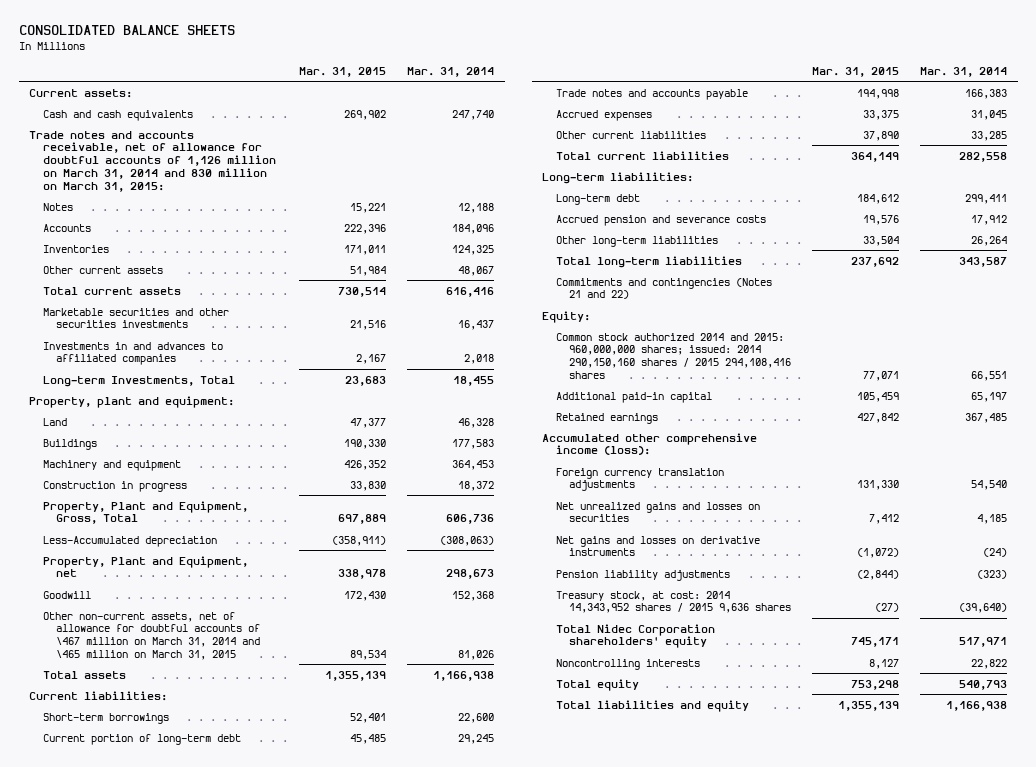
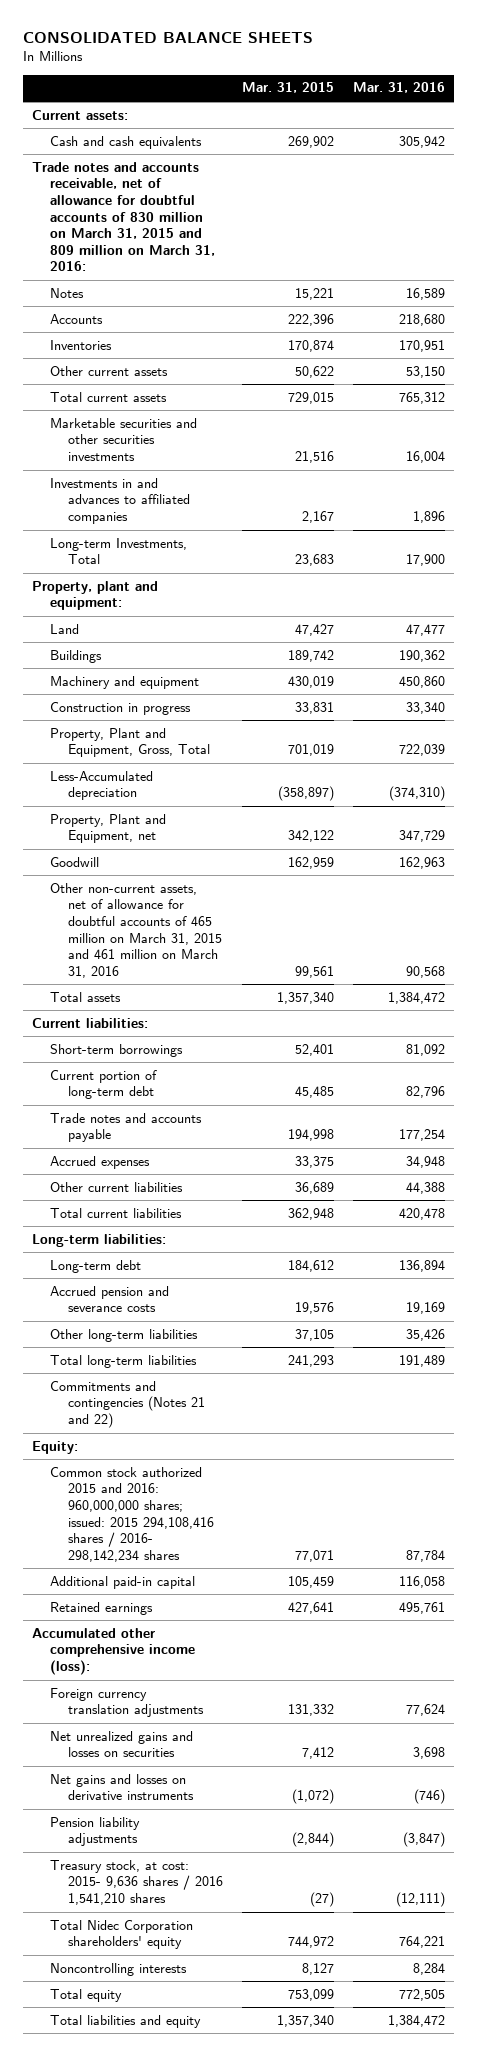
- | Mar. 31, 2015 | Mar. 31, 2014
+ | Mar. 31, 2015 | Mar. 31, 2016
- Trade notes and accounts receivable, net of allowance for doubtful accounts of 1,126 million on March 31, 2014 and 830 million on March 31, 2015:
+ Trade notes and accounts receivable, net of allowance for doubtful accounts of 830 million on March 31, 2015 and 809 million on March 31, 2016:
- Inventories | 171,011 | 124,325
- Other current assets | 51,984 | 48,067
- Total current assets | 730,514 | 616,416
+ Inventories | 170,874 | 170,951
+ Other current assets | 50,622 | 53,150
+ Total current assets | 729,015 | 765,312
- Land | 47,377 | 46,328
- Buildings | 190,330 | 177,583
- Machinery and equipment | 426,352 | 364,453
- Construction in progress | 33,830 | 18,372
- Property, Plant and Equipment, Gross, Total | 697,889 | 606,736
- Less-Accumulated depreciation | (358,911) | (308,063)
- Property, Plant and Equipment, net | 338,978 | 298,673
- Goodwill | 172,430 | 152,368
- Other non-current assets, net of allowance for doubtful accounts of \467 million on March 31, 2014 and \465 million on March 31, 2015 | 89,534 | 81,026
- Total assets | 1,355,139 | 1,166,938
+ Land | 47,427 | 47,477
+ Buildings | 189,742 | 190,362
+ Machinery and equipment | 430,019 | 450,860
+ Construction in progress | 33,831 | 33,340
+ Property, Plant and Equipment, Gross, Total | 701,019 | 722,039
+ Less-Accumulated depreciation | (358,897) | (374,310)
+ Property, Plant and Equipment, net | 342,122 | 347,729
+ Goodwill | 162,959 | 162,963
+ Other non-current assets, net of allowance for doubtful accounts of 465 million on March 31, 2015 and 461 million on March 31, 2016 | 99,561 | 90,568
+ Total assets | 1,357,340 | 1,384,472
- Other current liabilities | 37,890 | 33,285
- Total current liabilities | 364,149 | 282,558
+ Other current liabilities | 36,689 | 44,388
+ Total current liabilities | 362,948 | 420,478
- Other long-term liabilities | 33,504 | 26,264
- Total long-term liabilities | 237,692 | 343,587
+ Other long-term liabilities | 37,105 | 35,426
+ Total long-term liabilities | 241,293 | 191,489
- Common stock authorized 2014 and 2015: 960,000,000 shares; issued: 2014 290,150,160 shares / 2015 294,108,416 shares | 77,071 | 66,551
+ Common stock authorized 2015 and 2016: 960,000,000 shares; issued: 2015 294,108,416 shares / 2016- 298,142,234 shares | 77,071 | 87,784
- Retained earnings | 427,842 | 367,485
+ Retained earnings | 427,641 | 495,761
- Foreign currency translation adjustments | 131,330 | 54,540
+ Foreign currency translation adjustments | 131,332 | 77,624
- Treasury stock, at cost: 2014 14,343,952 shares / 2015 9,636 shares | (27) | (39,640)
- Total Nidec Corporation shareholders' equity | 745,171 | 517,971
+ Treasury stock, at cost: 2015- 9,636 shares / 2016 1,541,210 shares | (27) | (12,111)
+ Total Nidec Corporation shareholders' equity | 744,972 | 764,221
- Total equity | 753,298 | 540,793
- Total liabilities and equity | 1,355,139 | 1,166,938
+ Total equity | 753,099 | 772,505
+ Total liabilities and equity | 1,357,340 | 1,384,472

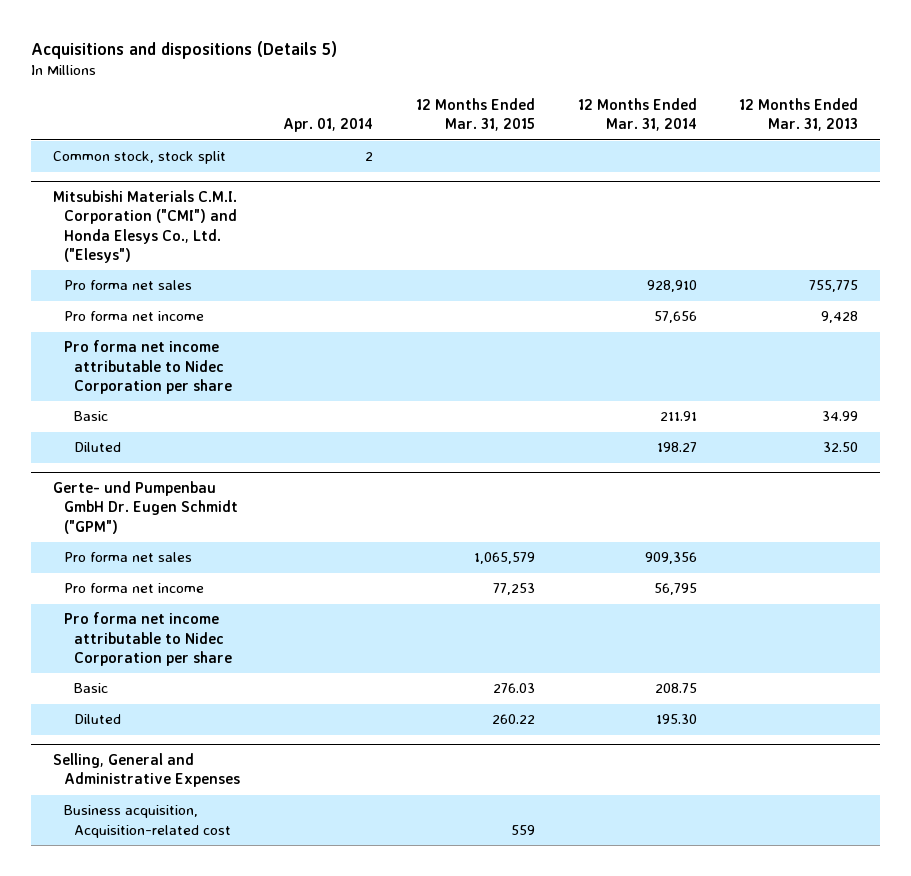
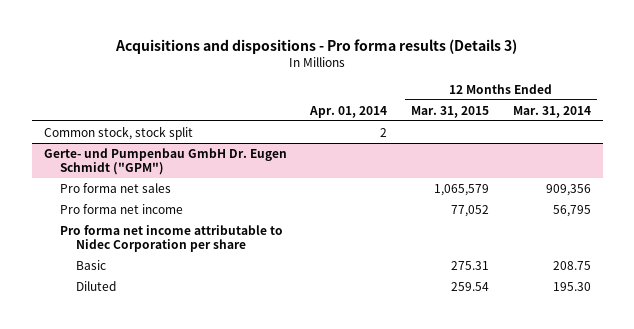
- Acquisitions and dispositions (Details 5)
+ Acquisitions and dispositions - Pro forma results (Details 3)
- | Apr. 01, 2014 | 12 Months Ended Mar. 31, 2015 | 12 Months Ended Mar. 31, 2014 | 12 Months Ended Mar. 31, 2013
+ | Apr. 01, 2014 | 12 Months Ended Mar. 31, 2015 | 12 Months Ended Mar. 31, 2014
- Mitsubishi Materials C.M.I. Corporation ("CMI") and Honda Elesys Co., Ltd. ("Elesys")
- Pro forma net sales | | | 928,910 | 755,775
- Pro forma net income | | | 57,656 | 9,428
- Pro forma net income attributable to Nidec Corporation per share
- Basic | | | 211.91 | 34.99
- Diluted | | | 198.27 | 32.50
@ Gerte- und Pumpenbau GmbH Dr. Eugen Schmidt ("GPM")
- Pro forma net income | | 77,253 | 56,795 |
+ Pro forma net income | | 77,052 | 56,795
- Basic | | 276.03 | 208.75 |
- Diluted | | 260.22 | 195.30 |
- Selling, General and Administrative Expenses
- Business acquisition, Acquisition-related cost | | 559 | |
@ Gerte- und Pumpenbau GmbH Dr. Eugen Schmidt ("GPM")
+ Basic | | 275.31 | 208.75
+ Diluted | | 259.54 | 195.30

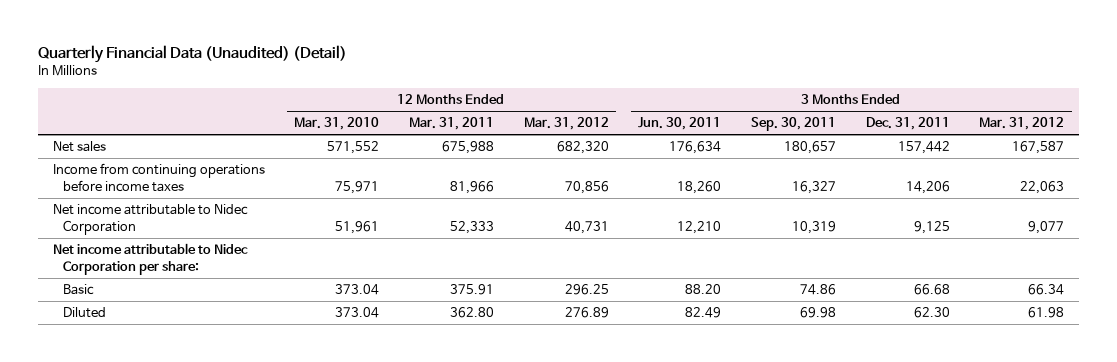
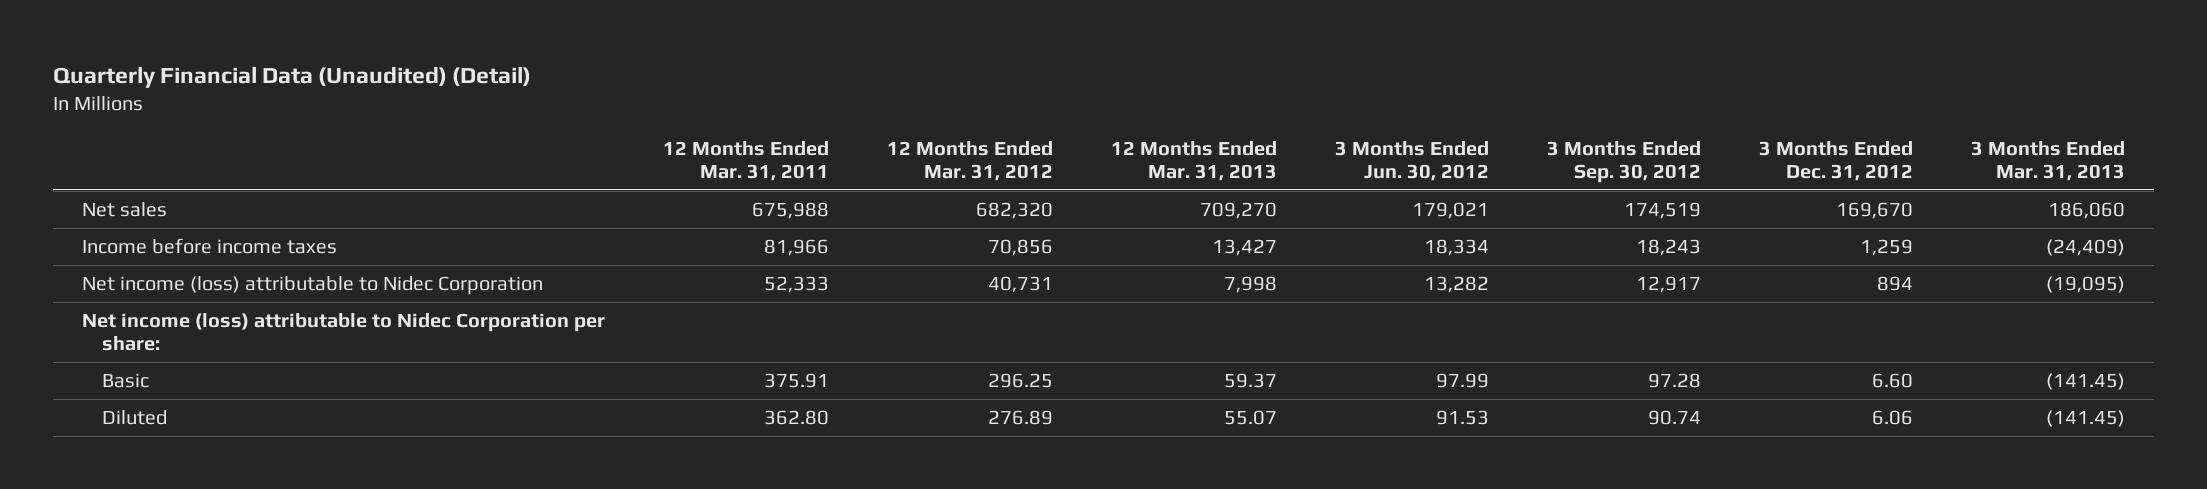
- | 12 Months Ended Mar. 31, 2010 | 12 Months Ended Mar. 31, 2011 | 12 Months Ended Mar. 31, 2012 | 3 Months Ended Jun. 30, 2011 | 3 Months Ended Sep. 30, 2011 | 3 Months Ended Dec. 31, 2011 | 3 Months Ended Mar. 31, 2012
+ | 12 Months Ended Mar. 31, 2011 | 12 Months Ended Mar. 31, 2012 | 12 Months Ended Mar. 31, 2013 | 3 Months Ended Jun. 30, 2012 | 3 Months Ended Sep. 30, 2012 | 3 Months Ended Dec. 31, 2012 | 3 Months Ended Mar. 31, 2013
- Income from continuing operations before income taxes | 75,971 | 81,966 | 70,856 | 18,260 | 16,327 | 14,206 | 22,063
- Net income attributable to Nidec Corporation | 51,961 | 52,333 | 40,731 | 12,210 | 10,319 | 9,125 | 9,077
- Net income attributable to Nidec Corporation per share:
+ Income before income taxes | 81,966 | 70,856 | 13,427 | 18,334 | 18,243 | 1,259 | (24,409)
+ Net income (loss) attributable to Nidec Corporation | 52,333 | 40,731 | 7,998 | 13,282 | 12,917 | 894 | (19,095)
+ Net income (loss) attributable to Nidec Corporation per share:

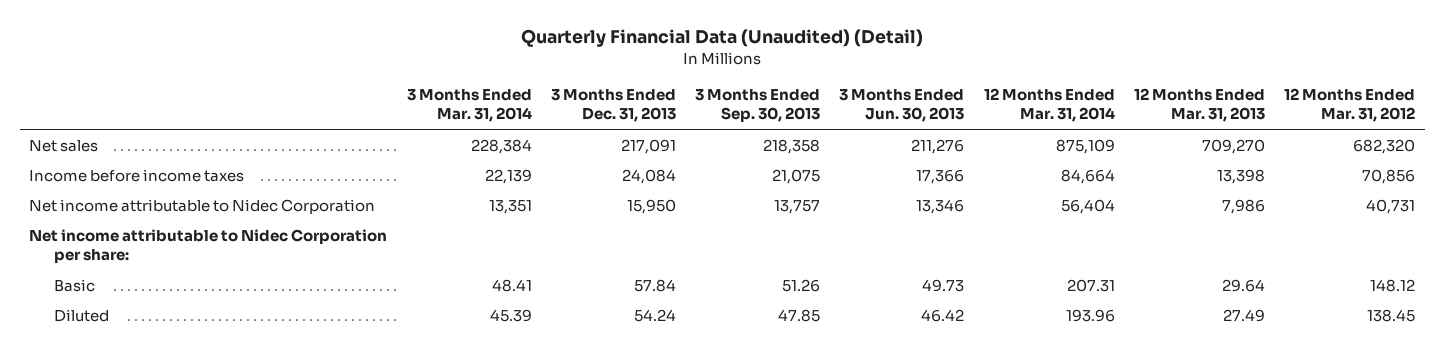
- | 12 Months Ended Mar. 31, 2011 | 12 Months Ended Mar. 31, 2012 | 12 Months Ended Mar. 31, 2013 | 3 Months Ended Jun. 30, 2012 | 3 Months Ended Sep. 30, 2012 | 3 Months Ended Dec. 31, 2012 | 3 Months Ended Mar. 31, 2013
+ | 3 Months Ended Mar. 31, 2014 | 3 Months Ended Dec. 31, 2013 | 3 Months Ended Sep. 30, 2013 | 3 Months Ended Jun. 30, 2013 | 12 Months Ended Mar. 31, 2014 | 12 Months Ended Mar. 31, 2013 | 12 Months Ended Mar. 31, 2012
- Income before income taxes | 81,966 | 70,856 | 13,427 | 18,334 | 18,243 | 1,259 | (24,409)
- Net income (loss) attributable to Nidec Corporation | 52,333 | 40,731 | 7,998 | 13,282 | 12,917 | 894 | (19,095)
- Net income (loss) attributable to Nidec Corporation per share:
- Basic | 375.91 | 296.25 | 59.37 | 97.99 | 97.28 | 6.60 | (141.45)
- Diluted | 362.80 | 276.89 | 55.07 | 91.53 | 90.74 | 6.06 | (141.45)
+ Income before income taxes | 22,139 | 24,084 | 21,075 | 17,366 | 84,664 | 13,398 | 70,856
+ Net income attributable to Nidec Corporation | 13,351 | 15,950 | 13,757 | 13,346 | 56,404 | 7,986 | 40,731
+ Net income attributable to Nidec Corporation per share:
+ Basic | 48.41 | 57.84 | 51.26 | 49.73 | 207.31 | 29.64 | 148.12
+ Diluted | 45.39 | 54.24 | 47.85 | 46.42 | 193.96 | 27.49 | 138.45

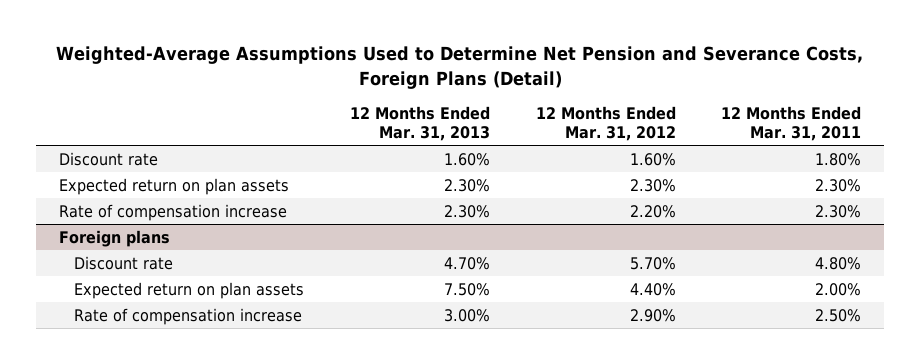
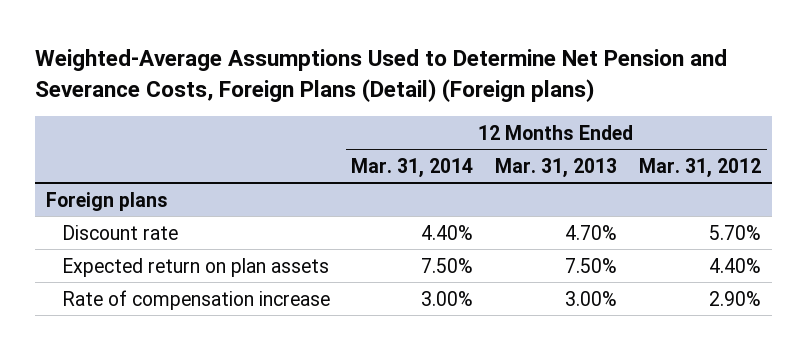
- Weighted-Average Assumptions Used to Determine Net Pension and Severance Costs, Foreign Plans (Detail)
+ Weighted-Average Assumptions Used to Determine Net Pension and Severance Costs, Foreign Plans (Detail) (Foreign plans)
- | 12 Months Ended Mar. 31, 2013 | 12 Months Ended Mar. 31, 2012 | 12 Months Ended Mar. 31, 2011
+ | 12 Months Ended Mar. 31, 2014 | 12 Months Ended Mar. 31, 2013 | 12 Months Ended Mar. 31, 2012
- Discount rate | 1.60% | 1.60% | 1.80%
- Expected return on plan assets | 2.30% | 2.30% | 2.30%
- Rate of compensation increase | 2.30% | 2.20% | 2.30%

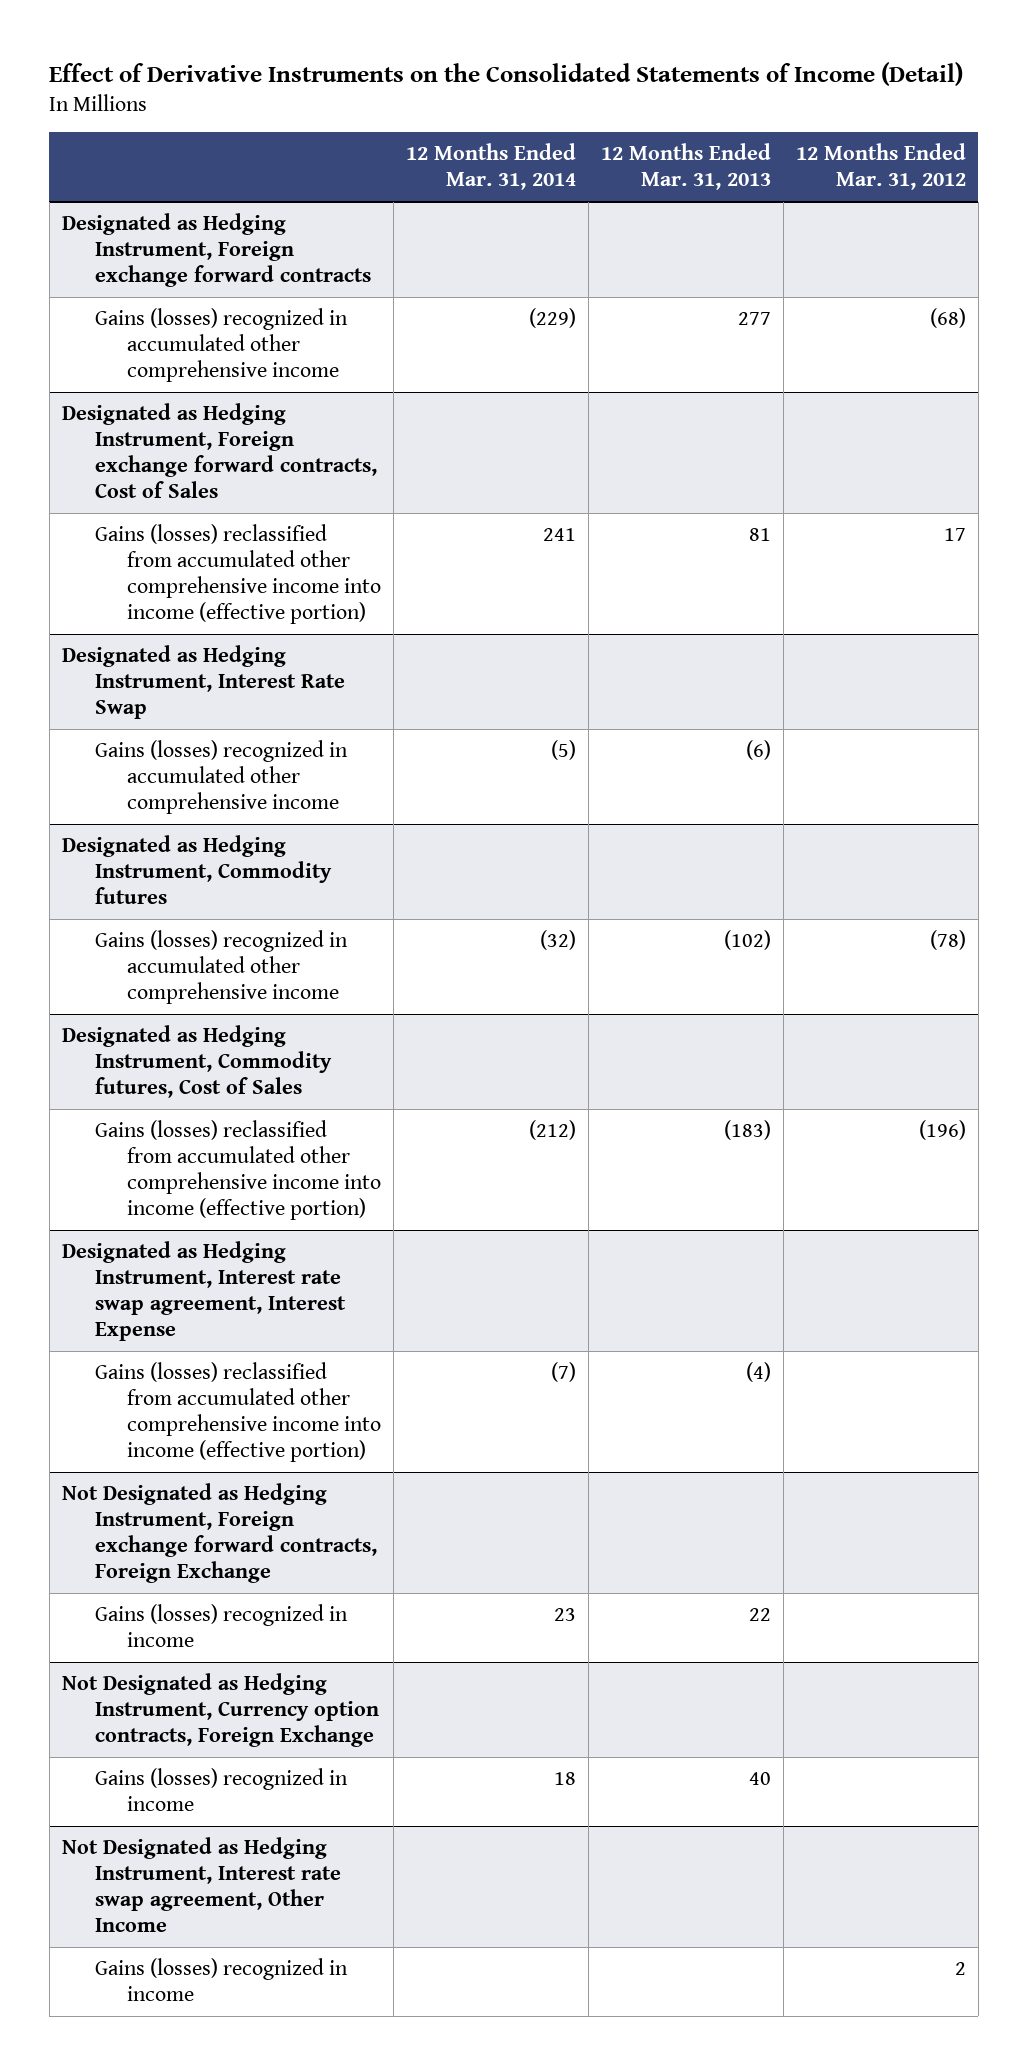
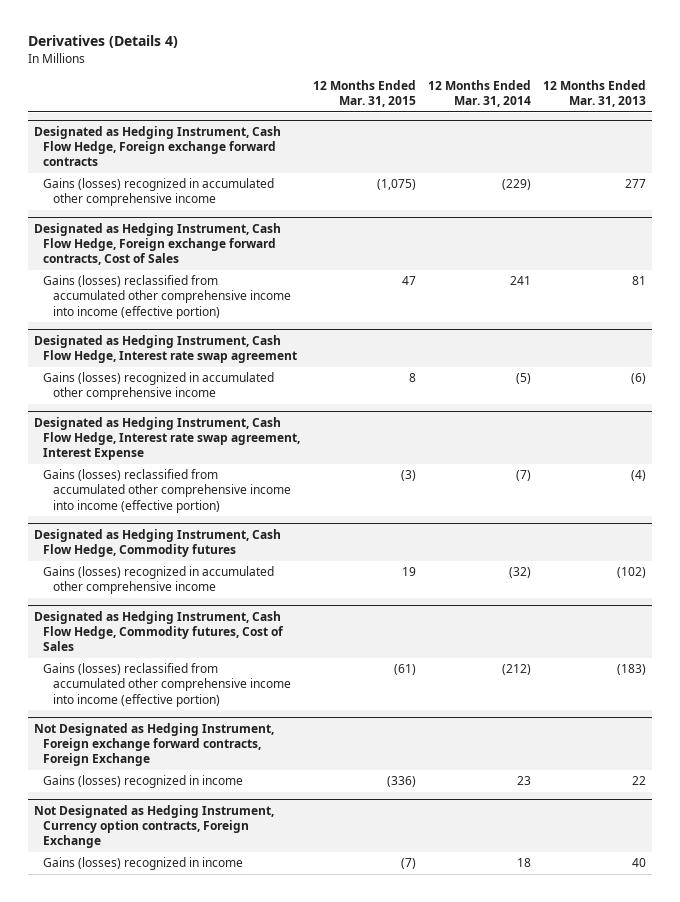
- Effect of Derivative Instruments on the Consolidated Statements of Income (Detail)
+ Derivatives (Details 4)
- | 12 Months Ended Mar. 31, 2014 | 12 Months Ended Mar. 31, 2013 | 12 Months Ended Mar. 31, 2012
+ | 12 Months Ended Mar. 31, 2015 | 12 Months Ended Mar. 31, 2014 | 12 Months Ended Mar. 31, 2013
- Designated as Hedging Instrument, Foreign exchange forward contracts
+ Designated as Hedging Instrument, Cash Flow Hedge, Foreign exchange forward contracts
- Designated as Hedging Instrument, Foreign exchange forward contracts, Cost of Sales
+ Designated as Hedging Instrument, Cash Flow Hedge, Foreign exchange forward contracts, Cost of Sales
- Designated as Hedging Instrument, Interest Rate Swap
+ Designated as Hedging Instrument, Cash Flow Hedge, Interest rate swap agreement
- Designated as Hedging Instrument, Commodity futures
+ Designated as Hedging Instrument, Cash Flow Hedge, Interest rate swap agreement, Interest Expense
+ Gains (losses) reclassified from accumulated other comprehensive income into income (effective portion) | (3) | (7) | (4)
+ Designated as Hedging Instrument, Cash Flow Hedge, Commodity futures
- Designated as Hedging Instrument, Commodity futures, Cost of Sales
+ Designated as Hedging Instrument, Cash Flow Hedge, Commodity futures, Cost of Sales
- Designated as Hedging Instrument, Interest rate swap agreement, Interest Expense
- Gains (losses) reclassified from accumulated other comprehensive income into income (effective portion) | (7) | (4) |
- Not Designated as Hedging Instrument, Interest rate swap agreement, Other Income
- Gains (losses) recognized in income | | | 2

